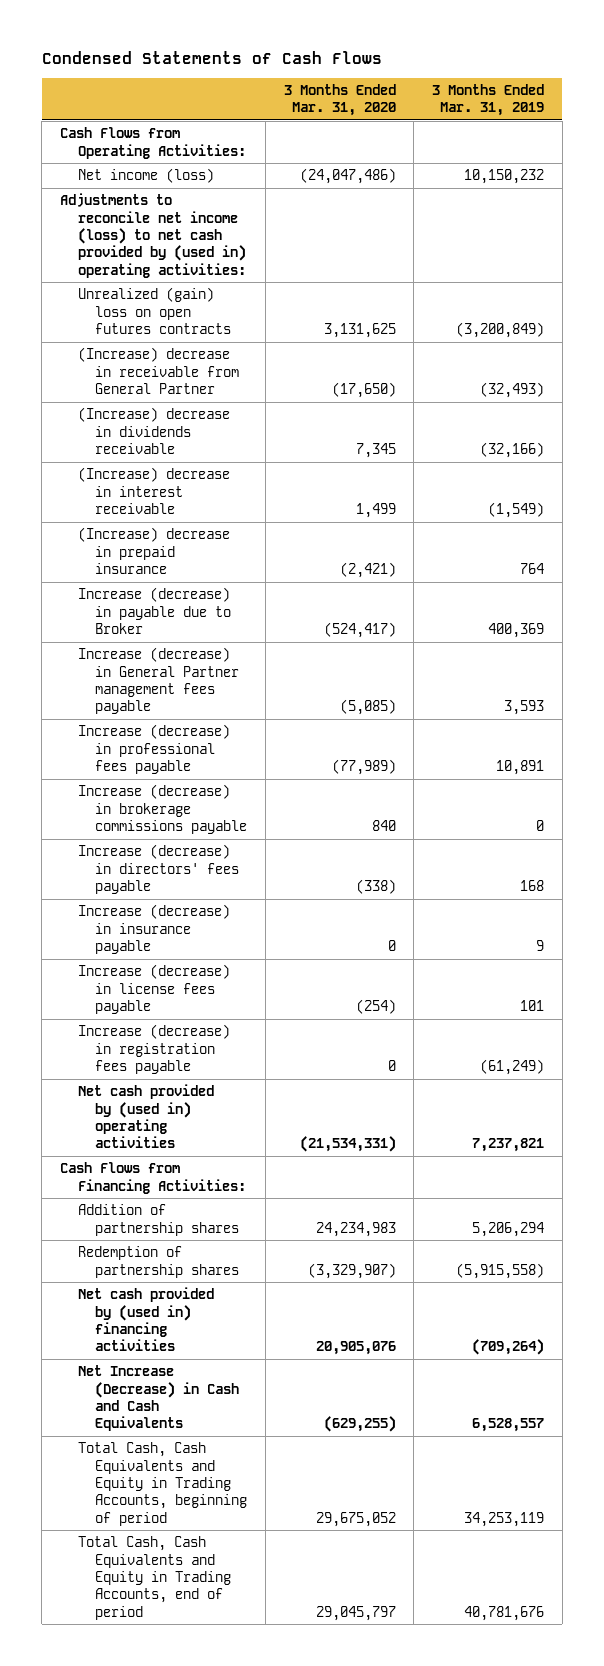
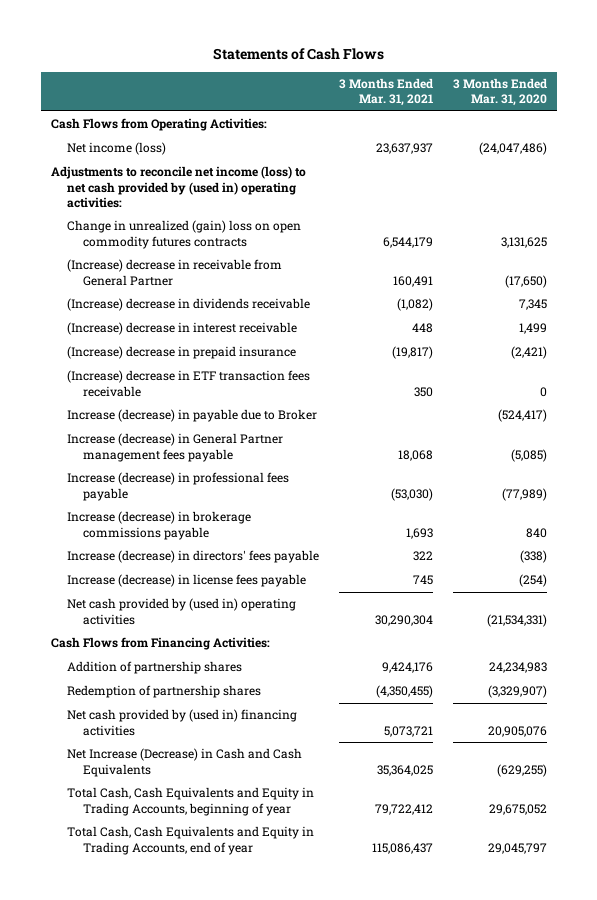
- Condensed Statements of Cash Flows
+ Statements of Cash Flows
- | 3 Months Ended Mar. 31, 2020 | 3 Months Ended Mar. 31, 2019
+ | 3 Months Ended Mar. 31, 2021 | 3 Months Ended Mar. 31, 2020
- Unrealized (gain) loss on open futures contracts | 3,131,625 | (3,200,849)
+ Change in unrealized (gain) loss on open commodity futures contracts | 6,544,179 | 3,131,625
+ (Increase) decrease in ETF transaction fees receivable | 350 | 0
- Increase (decrease) in insurance payable | 0 | 9
- Increase (decrease) in registration fees payable | 0 | (61,249)
- Total Cash, Cash Equivalents and Equity in Trading Accounts, beginning of period | 29,675,052 | 34,253,119
- Total Cash, Cash Equivalents and Equity in Trading Accounts, end of period | 29,045,797 | 40,781,676
+ Total Cash, Cash Equivalents and Equity in Trading Accounts, beginning of year | 79,722,412 | 29,675,052
+ Total Cash, Cash Equivalents and Equity in Trading Accounts, end of year | 115,086,437 | 29,045,797

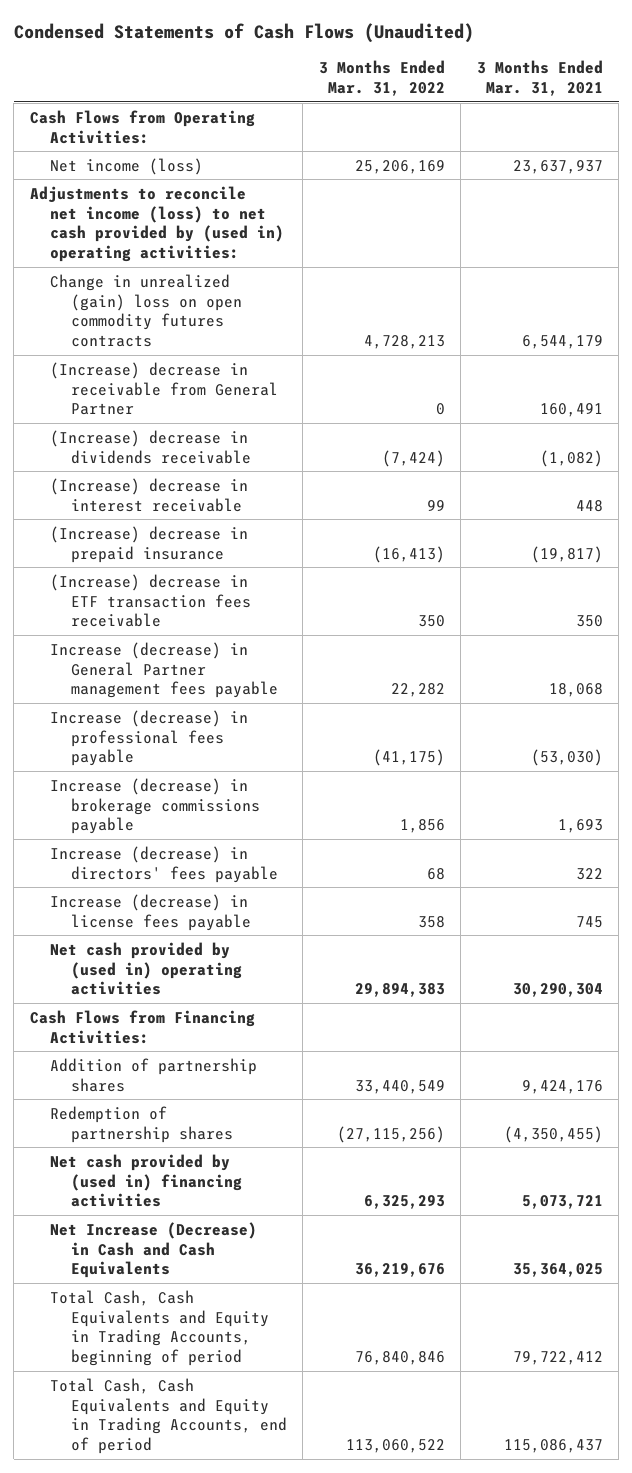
- Statements of Cash Flows
+ Condensed Statements of Cash Flows (Unaudited)
- | 3 Months Ended Mar. 31, 2021 | 3 Months Ended Mar. 31, 2020
+ | 3 Months Ended Mar. 31, 2022 | 3 Months Ended Mar. 31, 2021
- Increase (decrease) in payable due to Broker | | (524,417)
- Total Cash, Cash Equivalents and Equity in Trading Accounts, beginning of year | 79,722,412 | 29,675,052
- Total Cash, Cash Equivalents and Equity in Trading Accounts, end of year | 115,086,437 | 29,045,797
+ Total Cash, Cash Equivalents and Equity in Trading Accounts, beginning of period | 76,840,846 | 79,722,412
+ Total Cash, Cash Equivalents and Equity in Trading Accounts, end of period | 113,060,522 | 115,086,437

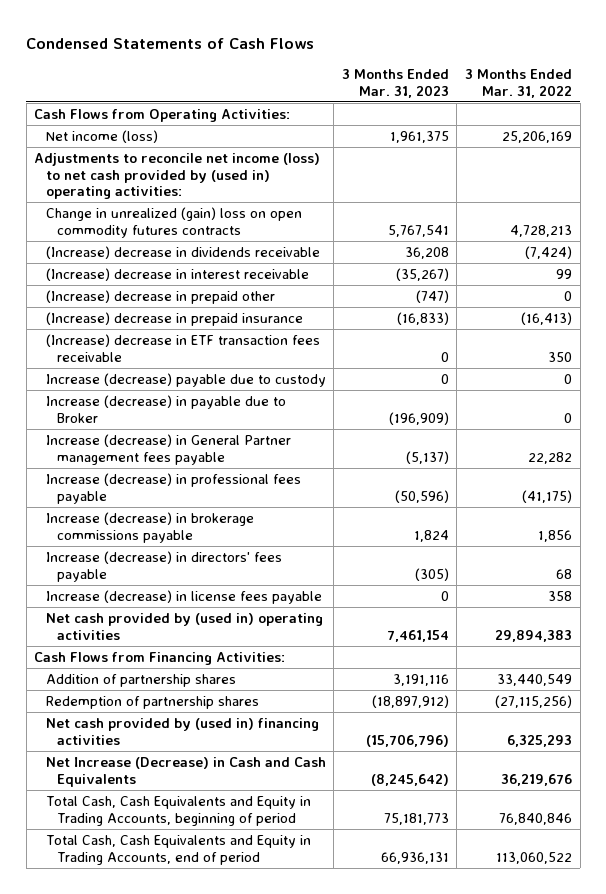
- Condensed Statements of Cash Flows (Unaudited)
+ Condensed Statements of Cash Flows
- | 3 Months Ended Mar. 31, 2022 | 3 Months Ended Mar. 31, 2021
+ | 3 Months Ended Mar. 31, 2023 | 3 Months Ended Mar. 31, 2022
- (Increase) decrease in receivable from General Partner | 0 | 160,491
+ (Increase) decrease in prepaid other | (747) | 0
+ Increase (decrease) payable due to custody | 0 | 0
+ Increase (decrease) in payable due to Broker | (196,909) | 0

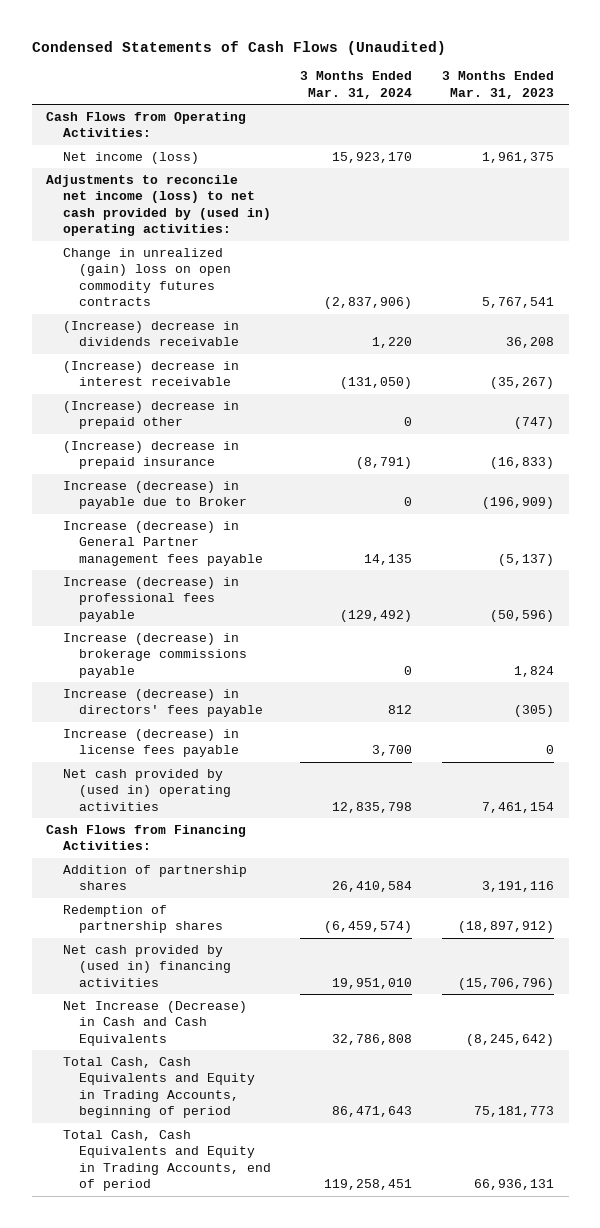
- Condensed Statements of Cash Flows
+ Condensed Statements of Cash Flows (Unaudited)
- | 3 Months Ended Mar. 31, 2023 | 3 Months Ended Mar. 31, 2022
+ | 3 Months Ended Mar. 31, 2024 | 3 Months Ended Mar. 31, 2023
- (Increase) decrease in ETF transaction fees receivable | 0 | 350
- Increase (decrease) payable due to custody | 0 | 0

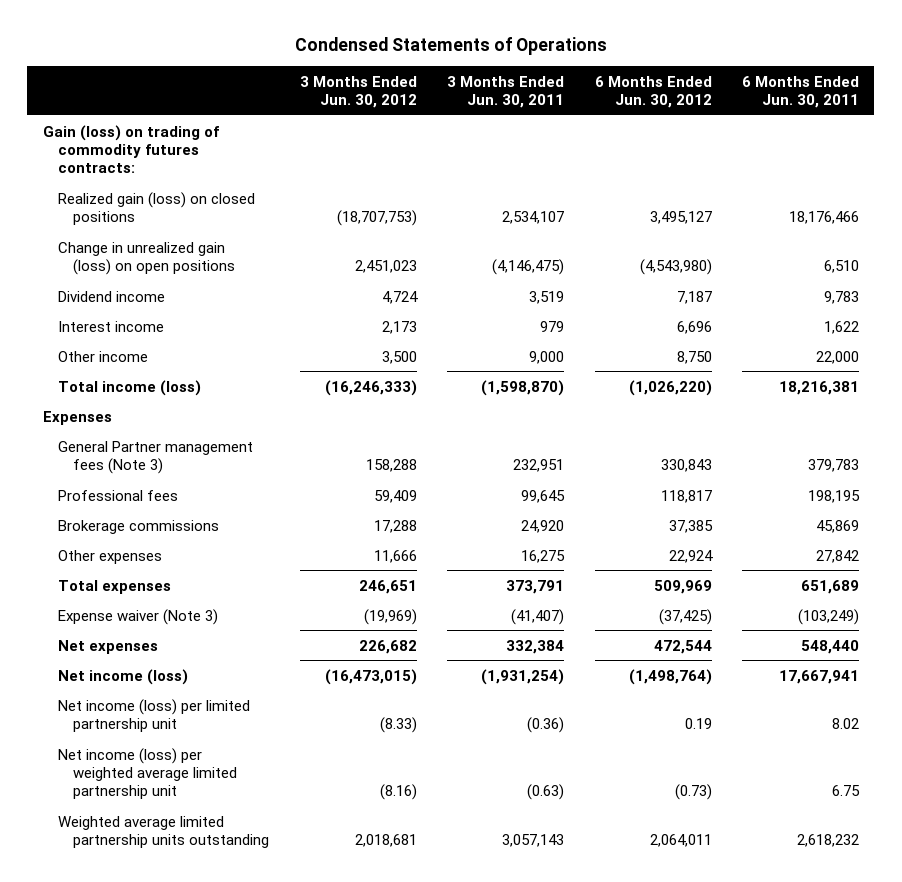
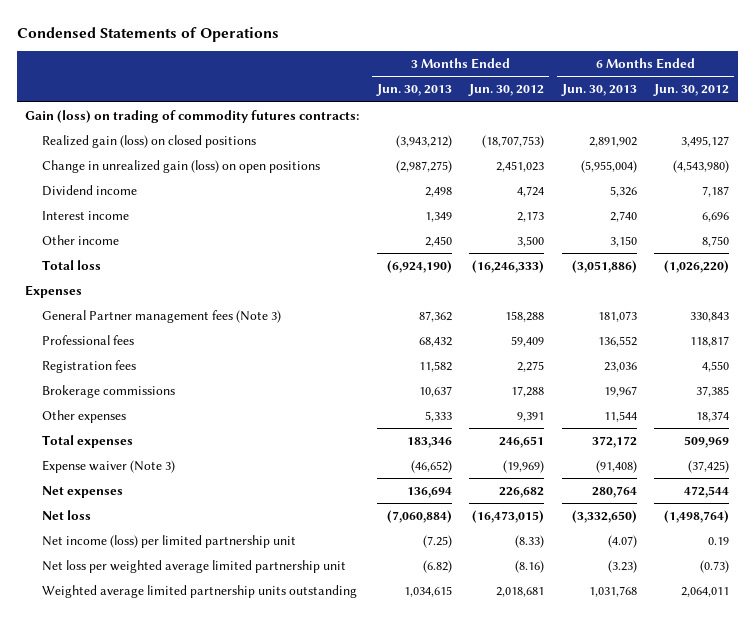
- | 3 Months Ended Jun. 30, 2012 | 3 Months Ended Jun. 30, 2011 | 6 Months Ended Jun. 30, 2012 | 6 Months Ended Jun. 30, 2011
+ | 3 Months Ended Jun. 30, 2013 | 3 Months Ended Jun. 30, 2012 | 6 Months Ended Jun. 30, 2013 | 6 Months Ended Jun. 30, 2012
- Total income (loss) | (16,246,333) | (1,598,870) | (1,026,220) | 18,216,381
+ Total loss | (6,924,190) | (16,246,333) | (3,051,886) | (1,026,220)
+ Registration fees | 11,582 | 2,275 | 23,036 | 4,550
- Other expenses | 11,666 | 16,275 | 22,924 | 27,842
+ Other expenses | 5,333 | 9,391 | 11,544 | 18,374
- Net income (loss) | (16,473,015) | (1,931,254) | (1,498,764) | 17,667,941
+ Net loss | (7,060,884) | (16,473,015) | (3,332,650) | (1,498,764)
- Net income (loss) per weighted average limited partnership unit | (8.16) | (0.63) | (0.73) | 6.75
+ Net loss per weighted average limited partnership unit | (6.82) | (8.16) | (3.23) | (0.73)

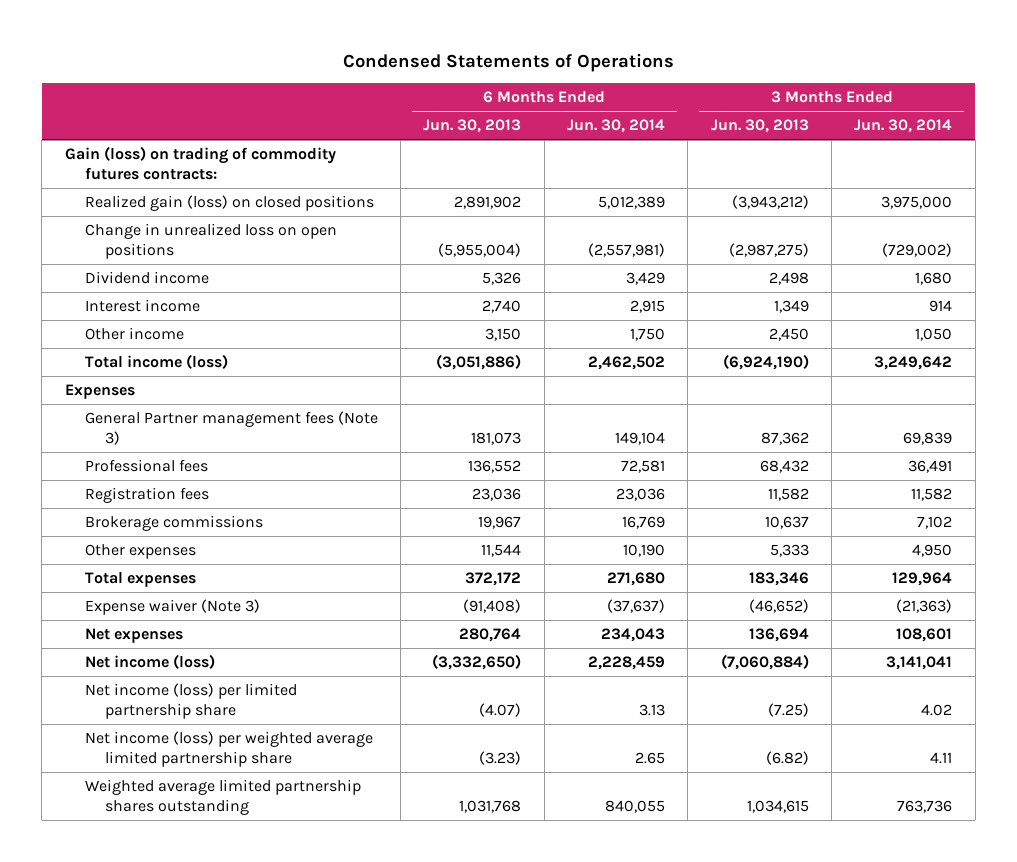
- | 3 Months Ended Jun. 30, 2013 | 3 Months Ended Jun. 30, 2012 | 6 Months Ended Jun. 30, 2013 | 6 Months Ended Jun. 30, 2012
+ | 6 Months Ended Jun. 30, 2013 | 6 Months Ended Jun. 30, 2014 | 3 Months Ended Jun. 30, 2013 | 3 Months Ended Jun. 30, 2014
- Change in unrealized gain (loss) on open positions | (2,987,275) | 2,451,023 | (5,955,004) | (4,543,980)
+ Change in unrealized loss on open positions | (5,955,004) | (2,557,981) | (2,987,275) | (729,002)
- Total loss | (6,924,190) | (16,246,333) | (3,051,886) | (1,026,220)
+ Total income (loss) | (3,051,886) | 2,462,502 | (6,924,190) | 3,249,642
- Net loss | (7,060,884) | (16,473,015) | (3,332,650) | (1,498,764)
- Net income (loss) per limited partnership unit | (7.25) | (8.33) | (4.07) | 0.19
- Net loss per weighted average limited partnership unit | (6.82) | (8.16) | (3.23) | (0.73)
- Weighted average limited partnership units outstanding | 1,034,615 | 2,018,681 | 1,031,768 | 2,064,011
+ Net income (loss) | (3,332,650) | 2,228,459 | (7,060,884) | 3,141,041
+ Net income (loss) per limited partnership share | (4.07) | 3.13 | (7.25) | 4.02
+ Net income (loss) per weighted average limited partnership share | (3.23) | 2.65 | (6.82) | 4.11
+ Weighted average limited partnership shares outstanding | 1,031,768 | 840,055 | 1,034,615 | 763,736

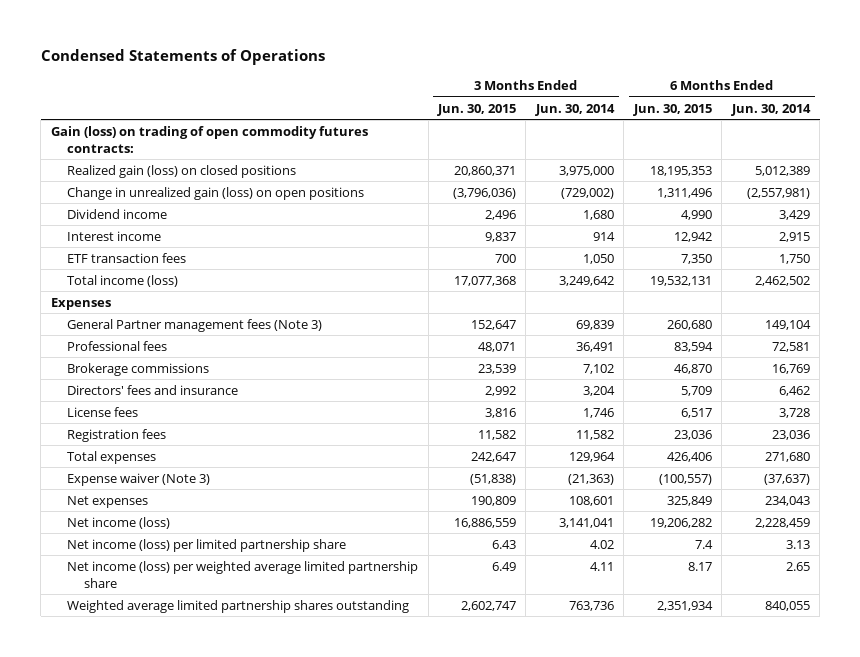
- | 6 Months Ended Jun. 30, 2013 | 6 Months Ended Jun. 30, 2014 | 3 Months Ended Jun. 30, 2013 | 3 Months Ended Jun. 30, 2014
+ | 3 Months Ended Jun. 30, 2015 | 3 Months Ended Jun. 30, 2014 | 6 Months Ended Jun. 30, 2015 | 6 Months Ended Jun. 30, 2014
- Gain (loss) on trading of commodity futures contracts:
+ Gain (loss) on trading of open commodity futures contracts:
- Change in unrealized loss on open positions | (5,955,004) | (2,557,981) | (2,987,275) | (729,002)
+ Change in unrealized gain (loss) on open positions | (3,796,036) | (729,002) | 1,311,496 | (2,557,981)
- Other income | 3,150 | 1,750 | 2,450 | 1,050
+ ETF transaction fees | 700 | 1,050 | 7,350 | 1,750
- Other expenses | 11,544 | 10,190 | 5,333 | 4,950
+ Directors' fees and insurance | 2,992 | 3,204 | 5,709 | 6,462
+ License fees | 3,816 | 1,746 | 6,517 | 3,728
moved down: Registration fees | 11,582 | 11,582 | 23,036 | 23,036

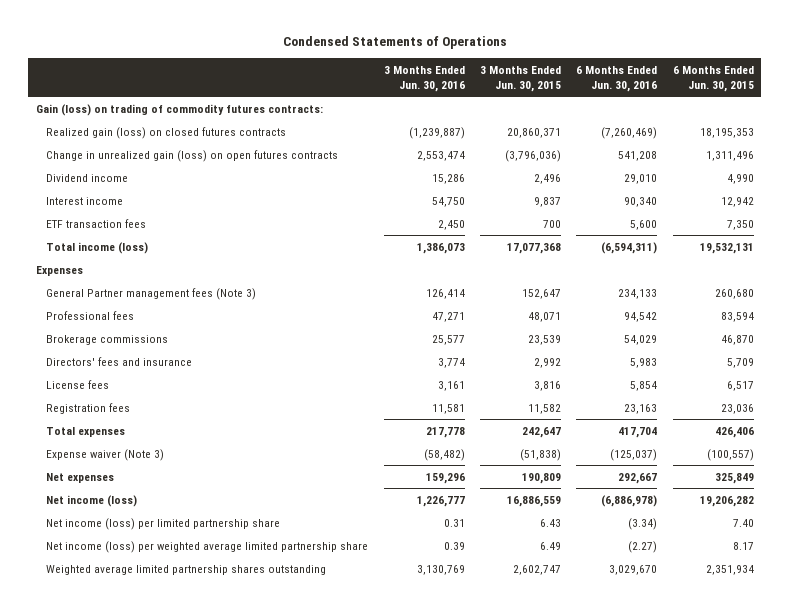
- | 3 Months Ended Jun. 30, 2015 | 3 Months Ended Jun. 30, 2014 | 6 Months Ended Jun. 30, 2015 | 6 Months Ended Jun. 30, 2014
+ | 3 Months Ended Jun. 30, 2016 | 3 Months Ended Jun. 30, 2015 | 6 Months Ended Jun. 30, 2016 | 6 Months Ended Jun. 30, 2015
- Gain (loss) on trading of open commodity futures contracts:
- Realized gain (loss) on closed positions | 20,860,371 | 3,975,000 | 18,195,353 | 5,012,389
- Change in unrealized gain (loss) on open positions | (3,796,036) | (729,002) | 1,311,496 | (2,557,981)
+ Gain (loss) on trading of commodity futures contracts:
+ Realized gain (loss) on closed futures contracts | (1,239,887) | 20,860,371 | (7,260,469) | 18,195,353
+ Change in unrealized gain (loss) on open futures contracts | 2,553,474 | (3,796,036) | 541,208 | 1,311,496
- Net income (loss) per limited partnership share | 6.43 | 4.02 | 7.4 | 3.13
+ Net income (loss) per limited partnership share | 0.31 | 6.43 | (3.34) | 7.40

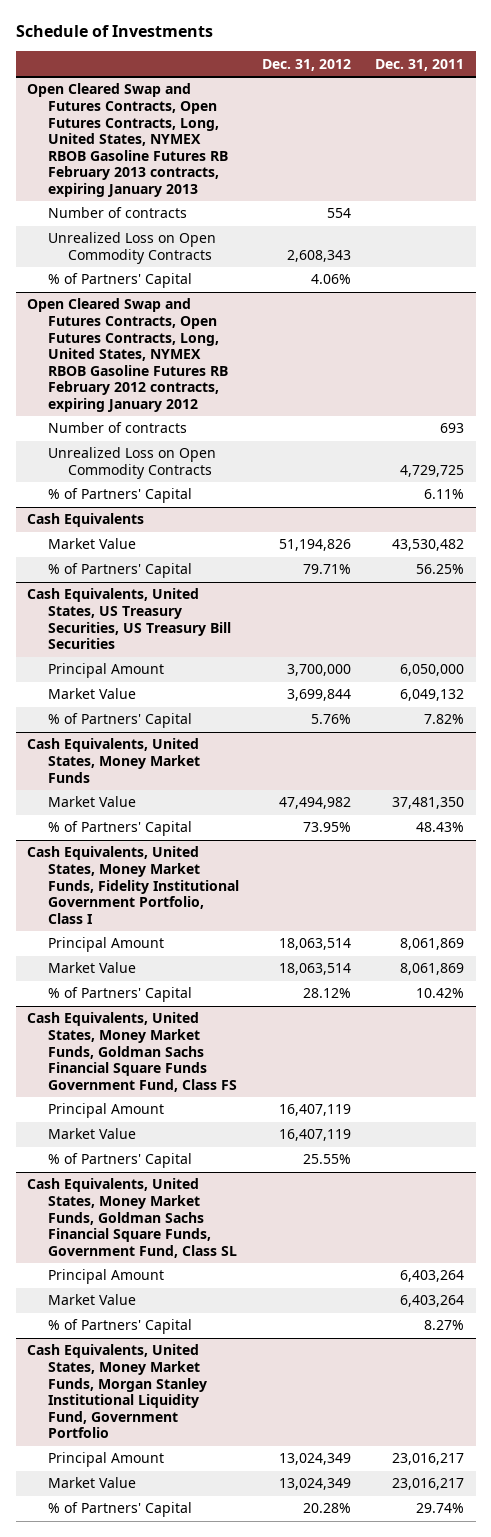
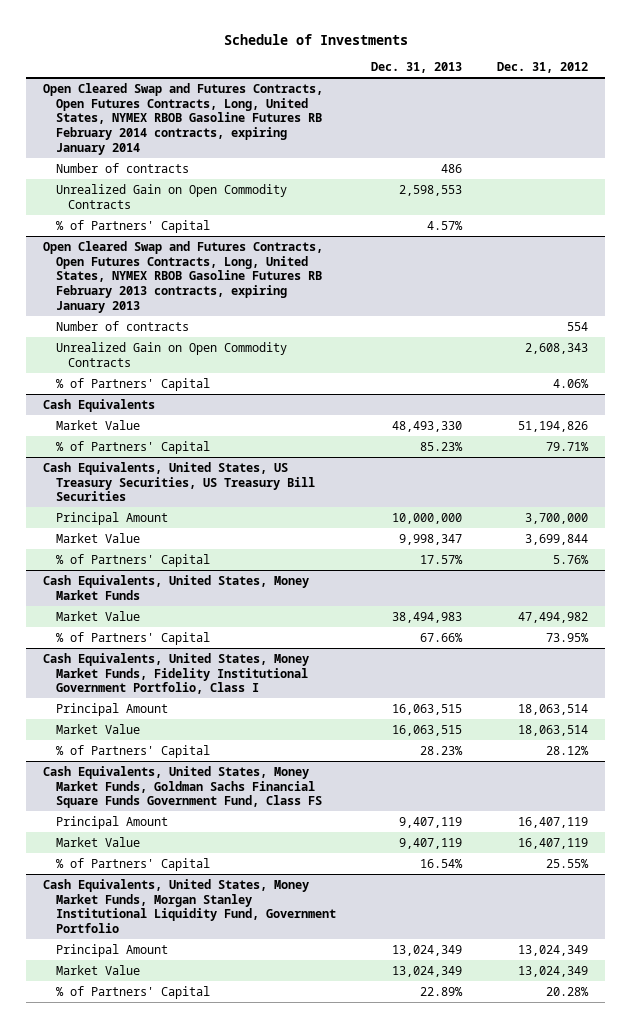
- | Dec. 31, 2012 | Dec. 31, 2011
+ | Dec. 31, 2013 | Dec. 31, 2012
+ Open Cleared Swap and Futures Contracts, Open Futures Contracts, Long, United States, NYMEX RBOB Gasoline Futures RB February 2014 contracts, expiring January 2014
+ Number of contracts | 486 |
+ Unrealized Gain on Open Commodity Contracts | 2,598,553 |
+ % of Partners' Capital | 4.57% |
@ Open Cleared Swap and Futures Contracts, Open Futures Contracts, Long, United States, NYMEX RBOB Gasoline Futures RB February 2013 contracts, expiring January 2013
- Unrealized Loss on Open Commodity Contracts | 2,608,343 |
+ Unrealized Gain on Open Commodity Contracts | | 2,608,343
- Open Cleared Swap and Futures Contracts, Open Futures Contracts, Long, United States, NYMEX RBOB Gasoline Futures RB February 2012 contracts, expiring January 2012
- Number of contracts | | 693
- Unrealized Loss on Open Commodity Contracts | | 4,729,725
- % of Partners' Capital | | 6.11%
- Cash Equivalents, United States, Money Market Funds, Goldman Sachs Financial Square Funds, Government Fund, Class SL
- Principal Amount | | 6,403,264
- Market Value | | 6,403,264
- % of Partners' Capital | | 8.27%

